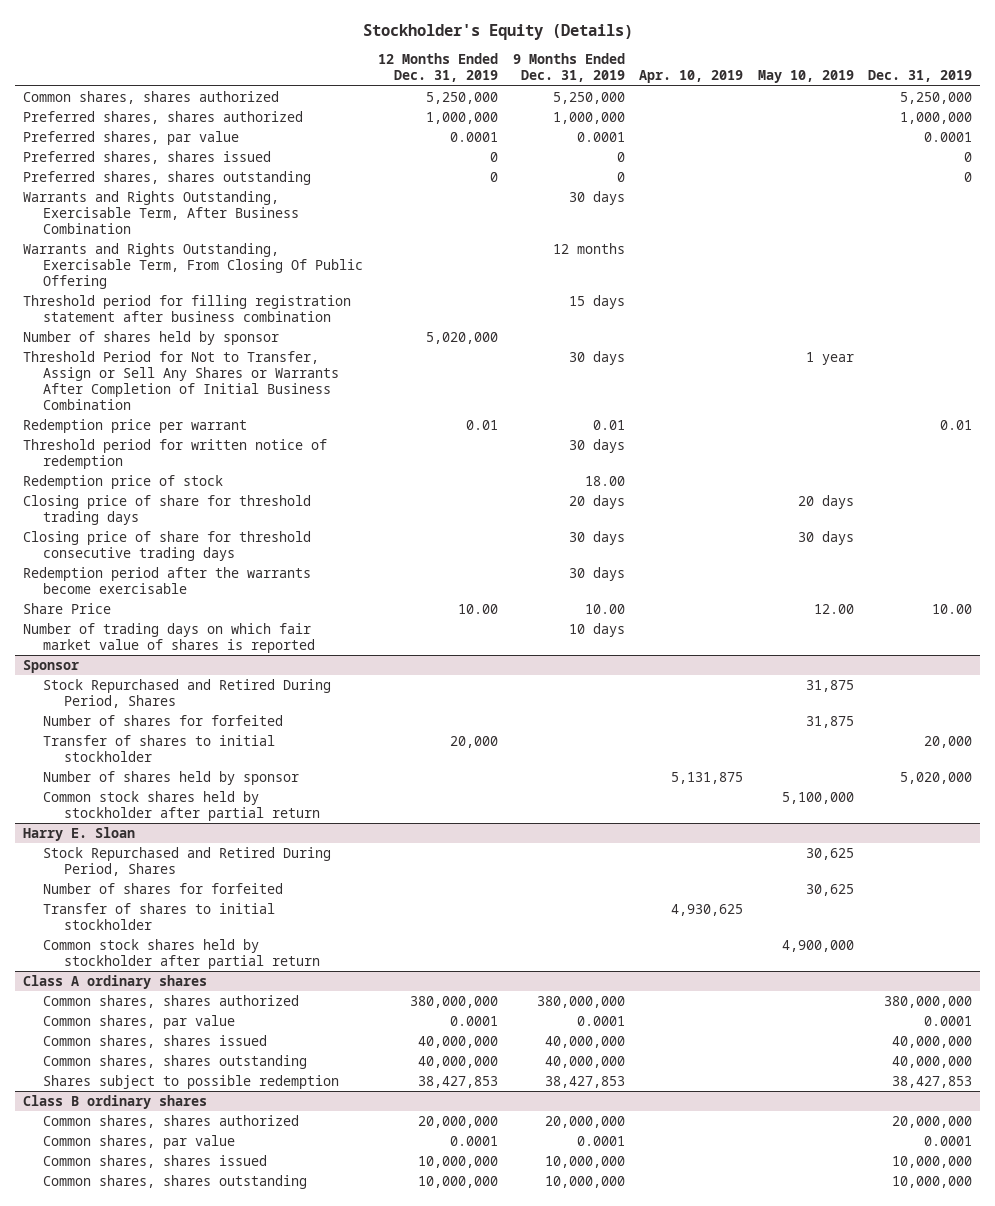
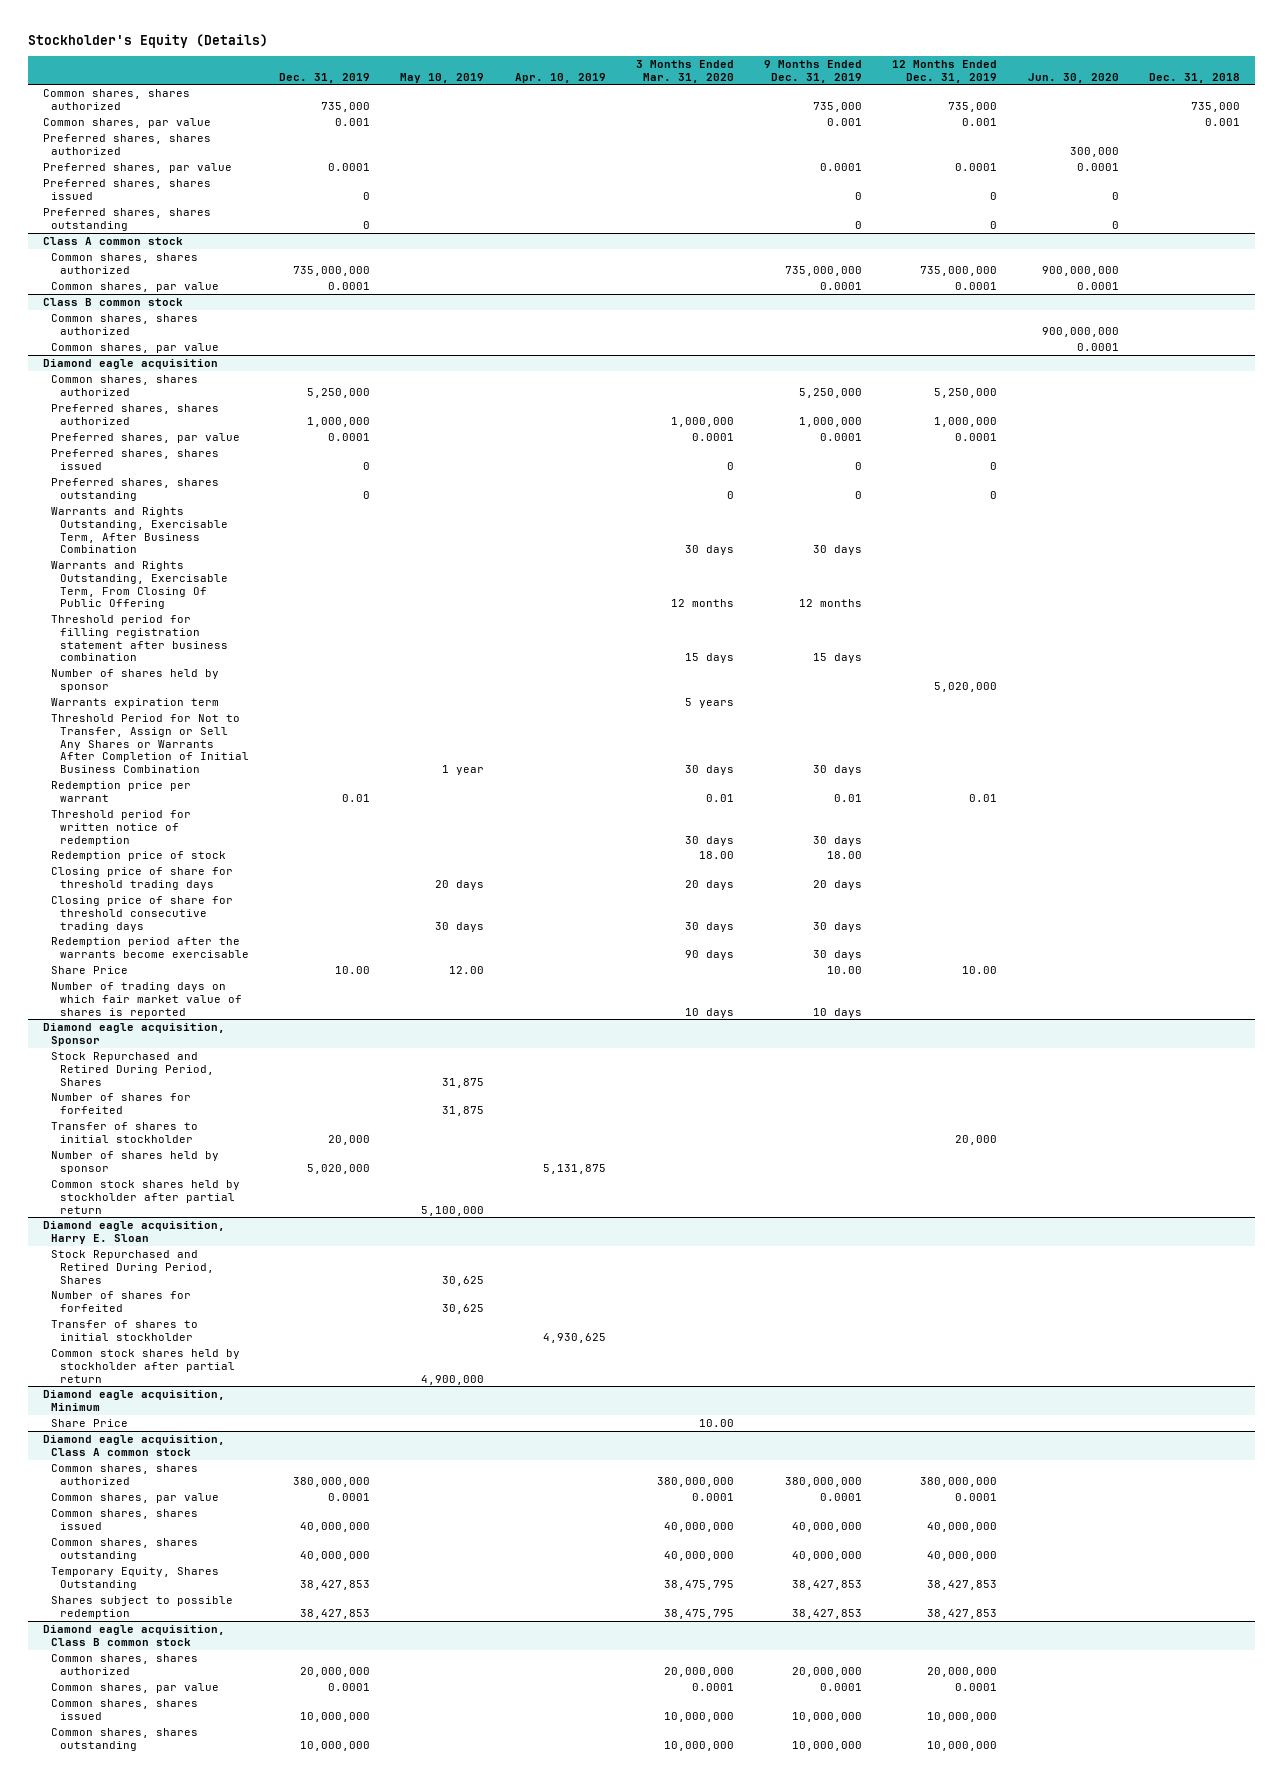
- | 12 Months Ended Dec. 31, 2019 | 9 Months Ended Dec. 31, 2019 | Apr. 10, 2019 | May 10, 2019 | Dec. 31, 2019
+ | Dec. 31, 2019 | May 10, 2019 | Apr. 10, 2019 | 3 Months Ended Mar. 31, 2020 | 9 Months Ended Dec. 31, 2019 | 12 Months Ended Dec. 31, 2019 | Jun. 30, 2020 | Dec. 31, 2018
+ Common shares, shares authorized | 735,000 | | | | 735,000 | 735,000 | | 735,000
+ Common shares, par value | 0.001 | | | | 0.001 | 0.001 | | 0.001
+ Preferred shares, shares authorized | | | | | | | 300,000 |
+ Preferred shares, par value | 0.0001 | | | | 0.0001 | 0.0001 | 0.0001 |
+ Preferred shares, shares issued | 0 | | | | 0 | 0 | 0 |
+ Preferred shares, shares outstanding | 0 | | | | 0 | 0 | 0 |
+ Class A common stock
+ Common shares, shares authorized | 735,000,000 | | | | 735,000,000 | 735,000,000 | 900,000,000 |
+ Common shares, par value | 0.0001 | | | | 0.0001 | 0.0001 | 0.0001 |
+ Class B common stock
+ Common shares, shares authorized | | | | | | | 900,000,000 |
+ Common shares, par value | | | | | | | 0.0001 |
+ Diamond eagle acquisition
+ Warrants expiration term | | | | 5 years | | | |
- Sponsor
+ Diamond eagle acquisition, Sponsor
- Harry E. Sloan
+ Diamond eagle acquisition, Harry E. Sloan
- Class A ordinary shares
+ Diamond eagle acquisition, Minimum
+ Share Price | | | | 10.00 | | | |
+ Diamond eagle acquisition, Class A common stock
+ Temporary Equity, Shares Outstanding | 38,427,853 | | | 38,475,795 | 38,427,853 | 38,427,853 | |
- Class B ordinary shares
+ Diamond eagle acquisition, Class B common stock

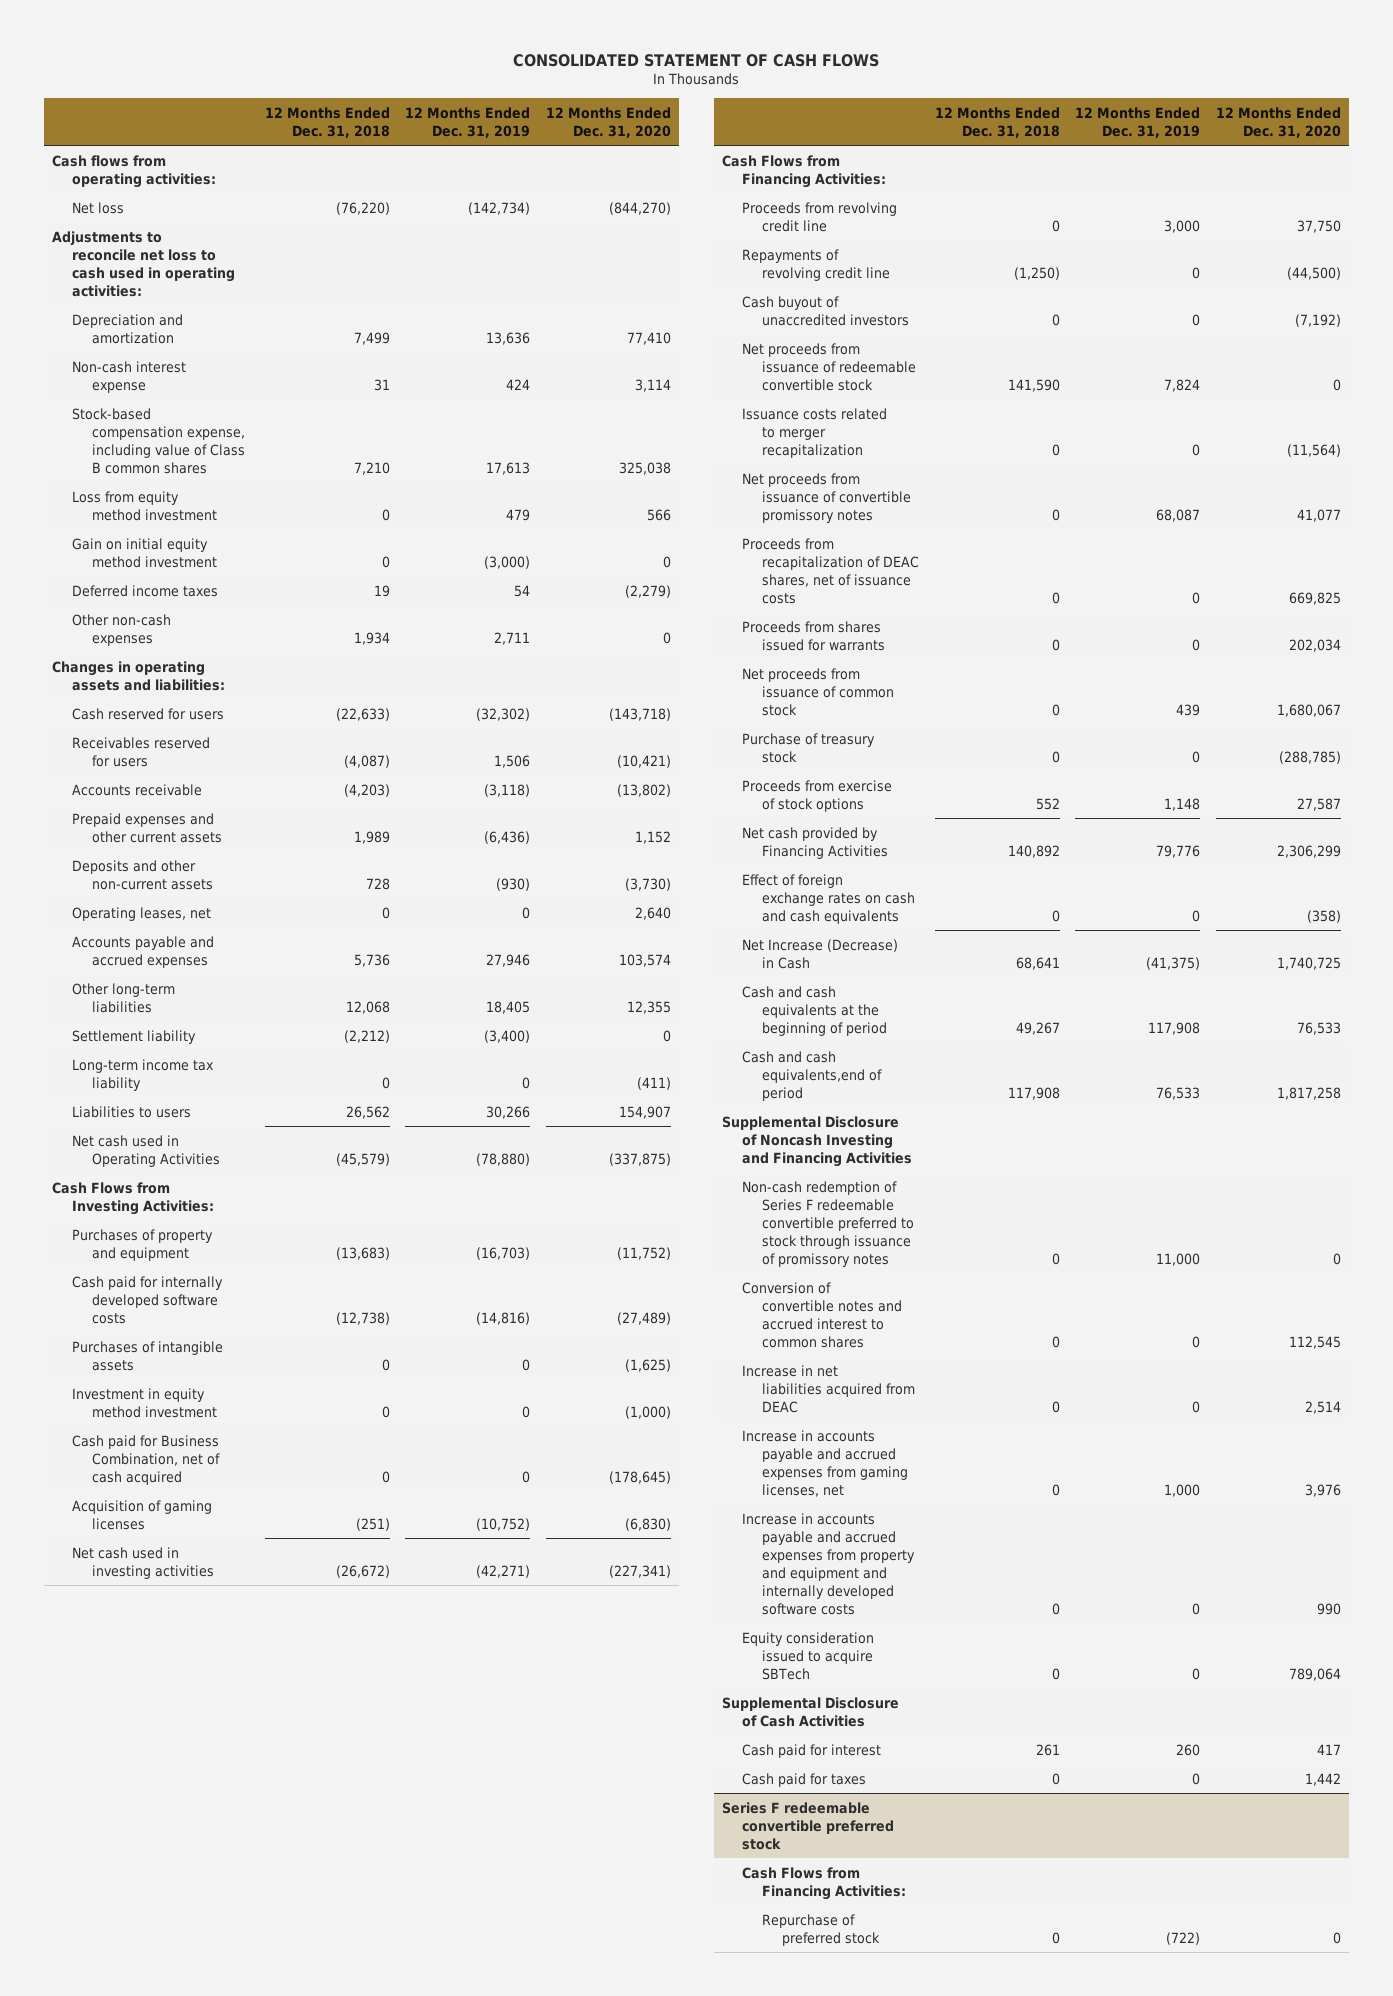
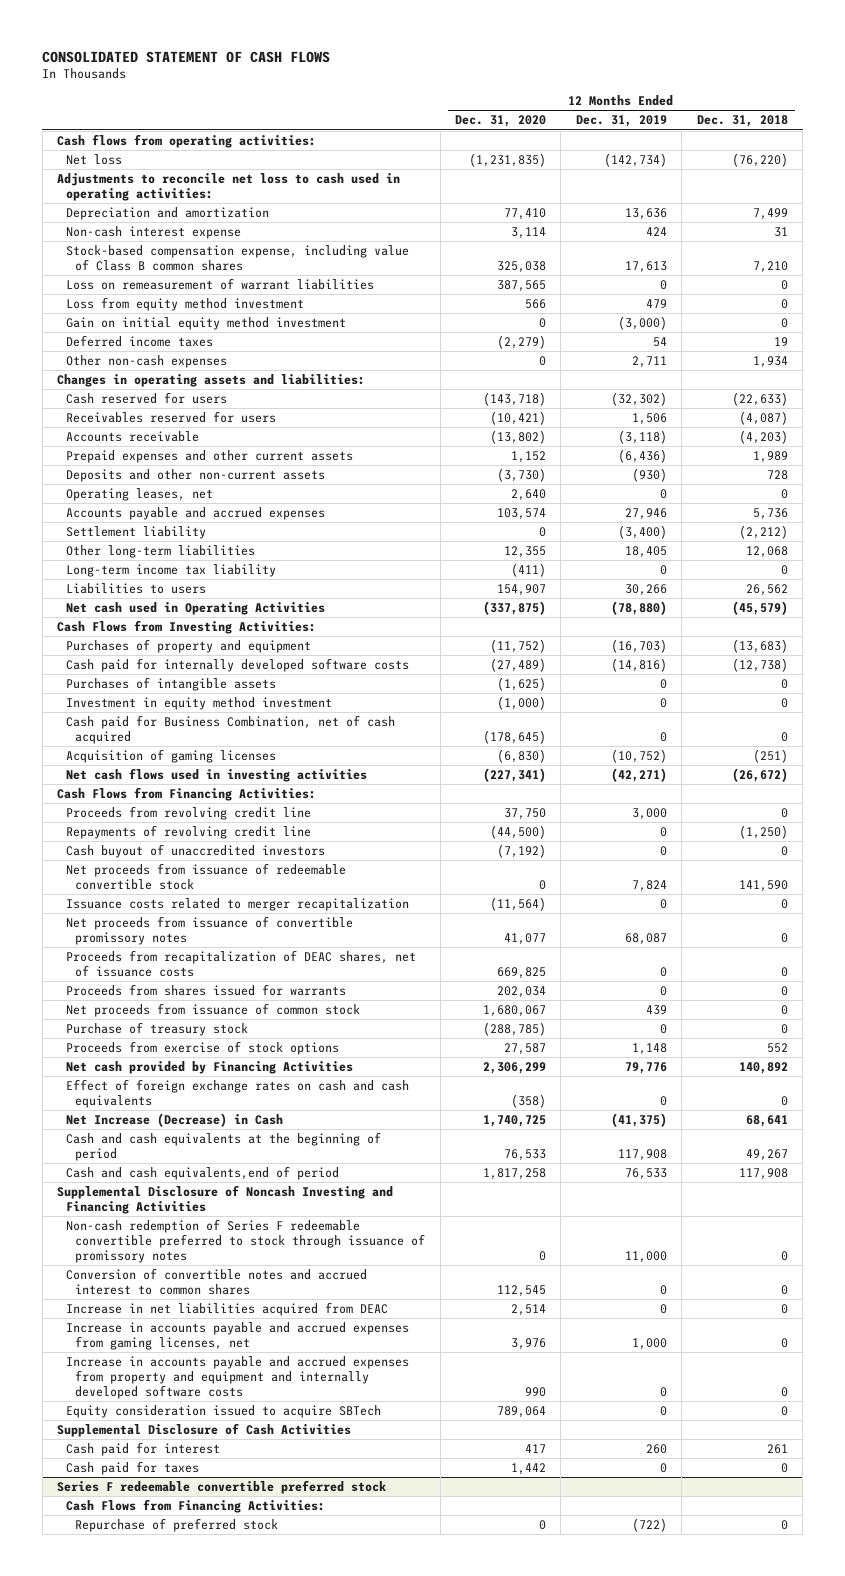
- | 12 Months Ended Dec. 31, 2018 | 12 Months Ended Dec. 31, 2019 | 12 Months Ended Dec. 31, 2020
+ | 12 Months Ended Dec. 31, 2020 | 12 Months Ended Dec. 31, 2019 | 12 Months Ended Dec. 31, 2018
- Net loss | (76,220) | (142,734) | (844,270)
+ Net loss | (1,231,835) | (142,734) | (76,220)
+ Loss on remeasurement of warrant liabilities | 387,565 | 0 | 0
moved down: Other long-term liabilities | 12,355 | 18,405 | 12,068
- Net cash used in investing activities | (26,672) | (42,271) | (227,341)
+ Net cash flows used in investing activities | (227,341) | (42,271) | (26,672)

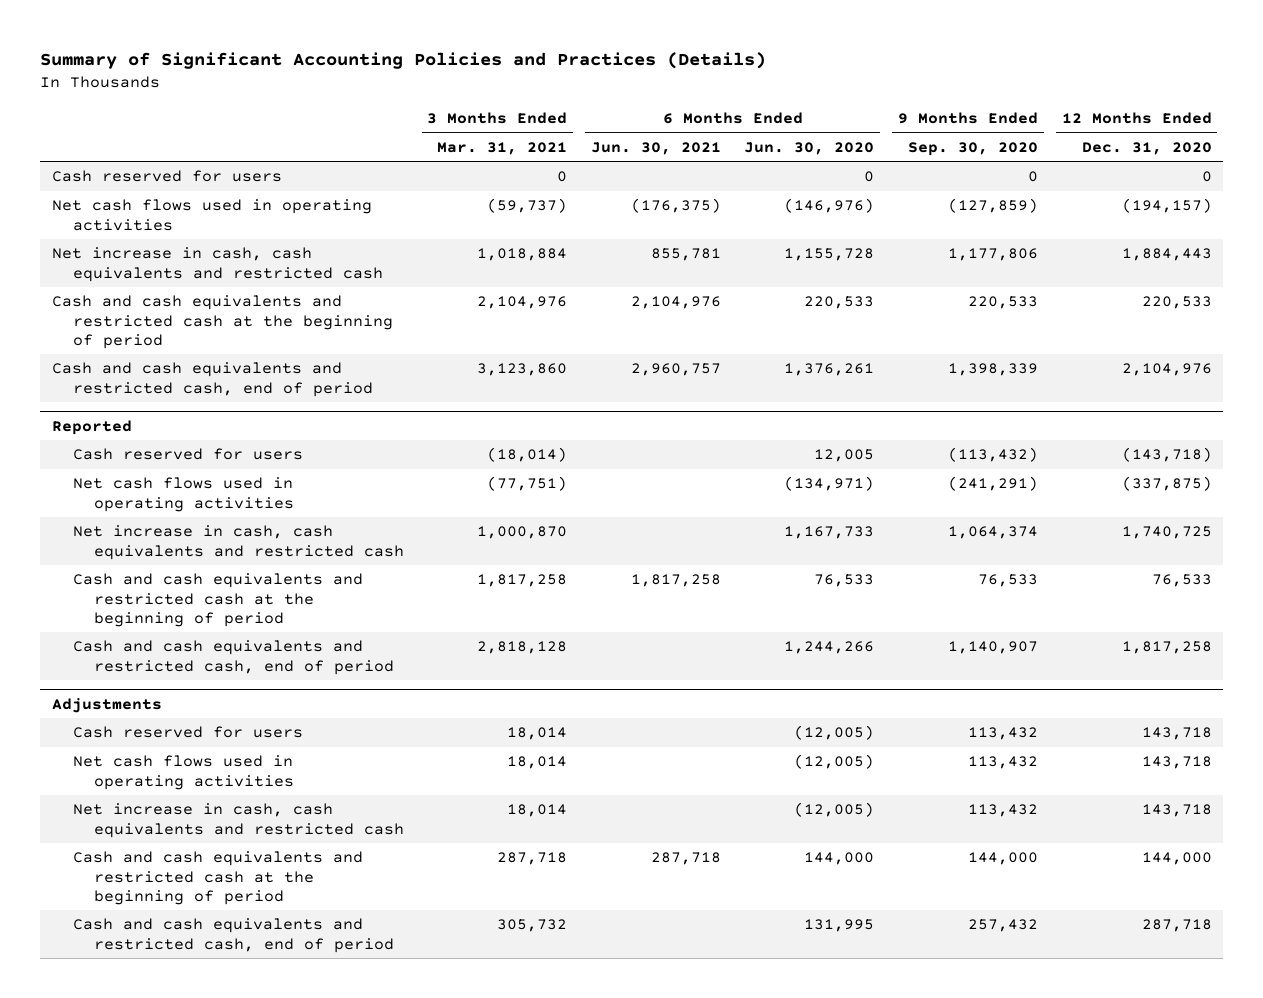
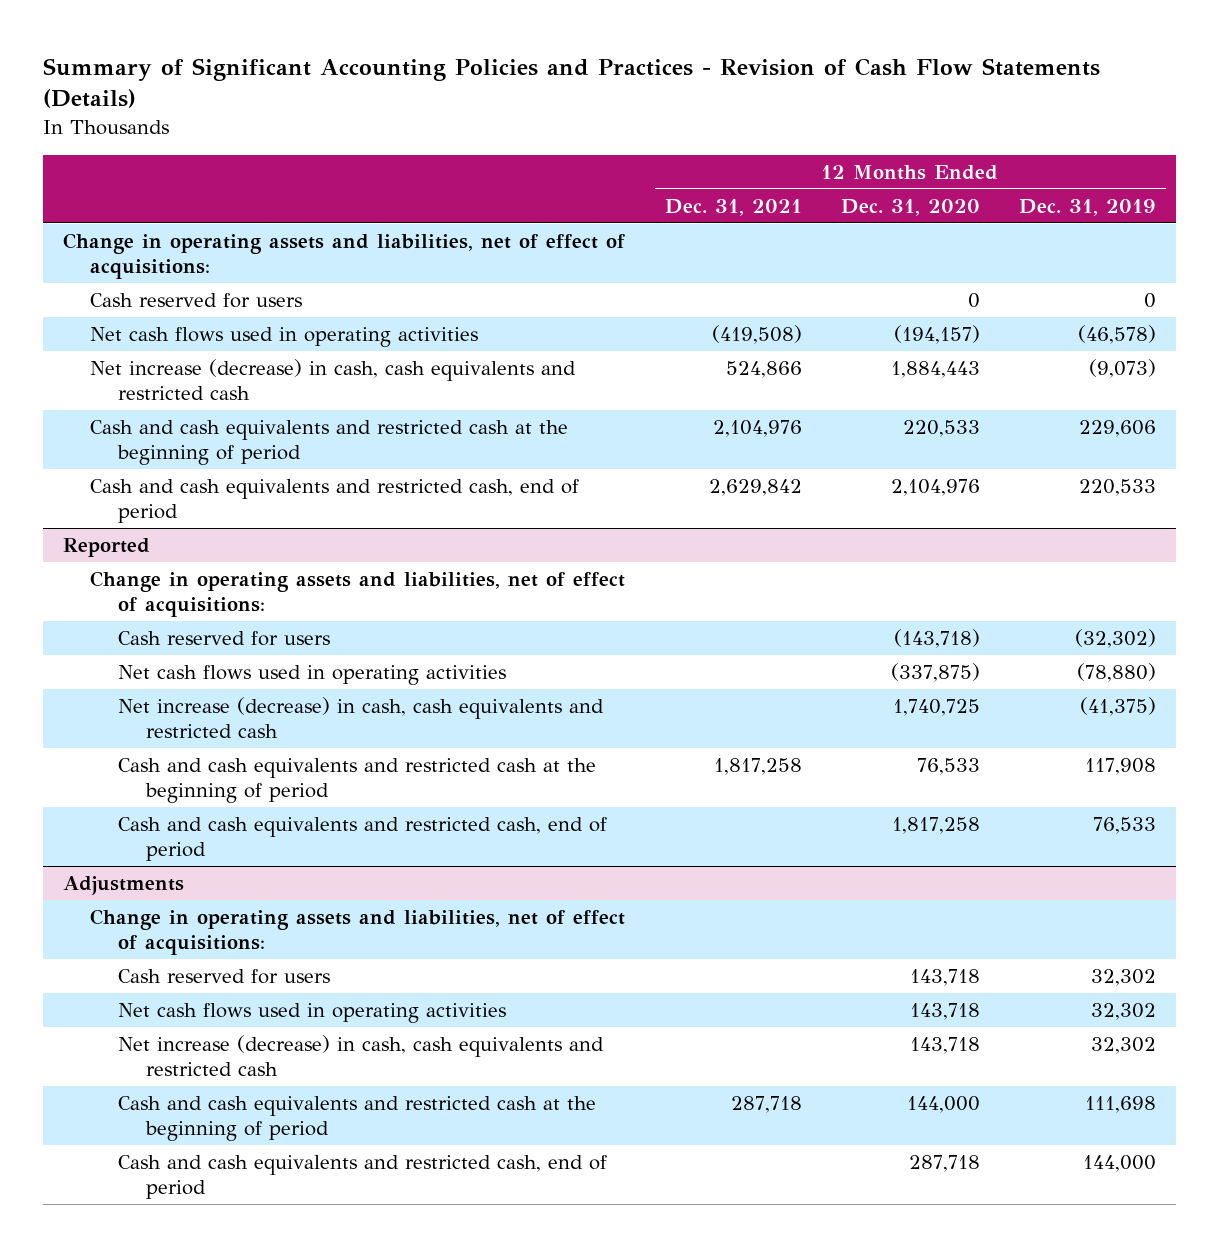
- Summary of Significant Accounting Policies and Practices (Details)
+ Summary of Significant Accounting Policies and Practices - Revision of Cash Flow Statements (Details)
- | 3 Months Ended Mar. 31, 2021 | 6 Months Ended Jun. 30, 2021 | 6 Months Ended Jun. 30, 2020 | 9 Months Ended Sep. 30, 2020 | 12 Months Ended Dec. 31, 2020
+ | 12 Months Ended Dec. 31, 2021 | 12 Months Ended Dec. 31, 2020 | 12 Months Ended Dec. 31, 2019
+ Change in operating assets and liabilities, net of effect of acquisitions:
- Net increase in cash, cash equivalents and restricted cash | 1,018,884 | 855,781 | 1,155,728 | 1,177,806 | 1,884,443
+ Net increase (decrease) in cash, cash equivalents and restricted cash | 524,866 | 1,884,443 | (9,073)
@ Reported
+ Change in operating assets and liabilities, net of effect of acquisitions:
- Net increase in cash, cash equivalents and restricted cash | 1,000,870 | | 1,167,733 | 1,064,374 | 1,740,725
+ Net increase (decrease) in cash, cash equivalents and restricted cash | | 1,740,725 | (41,375)
@ Adjustments
+ Change in operating assets and liabilities, net of effect of acquisitions:
- Net increase in cash, cash equivalents and restricted cash | 18,014 | | (12,005) | 113,432 | 143,718
+ Net increase (decrease) in cash, cash equivalents and restricted cash | | 143,718 | 32,302

